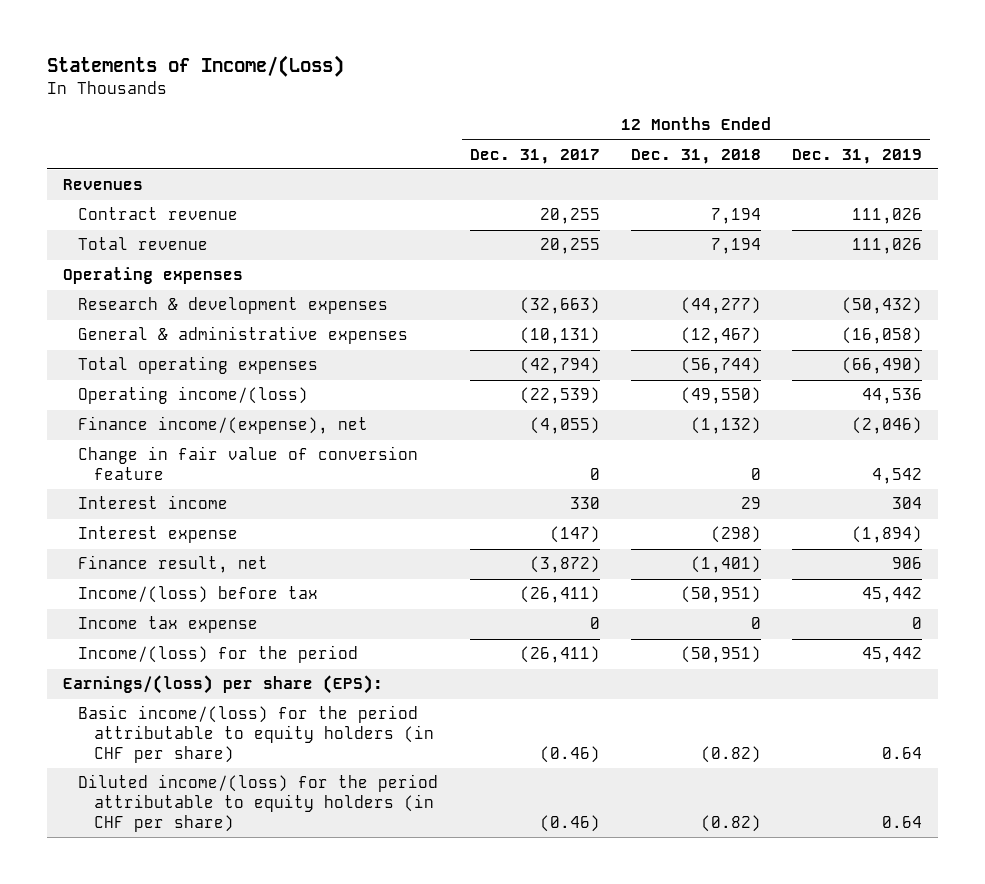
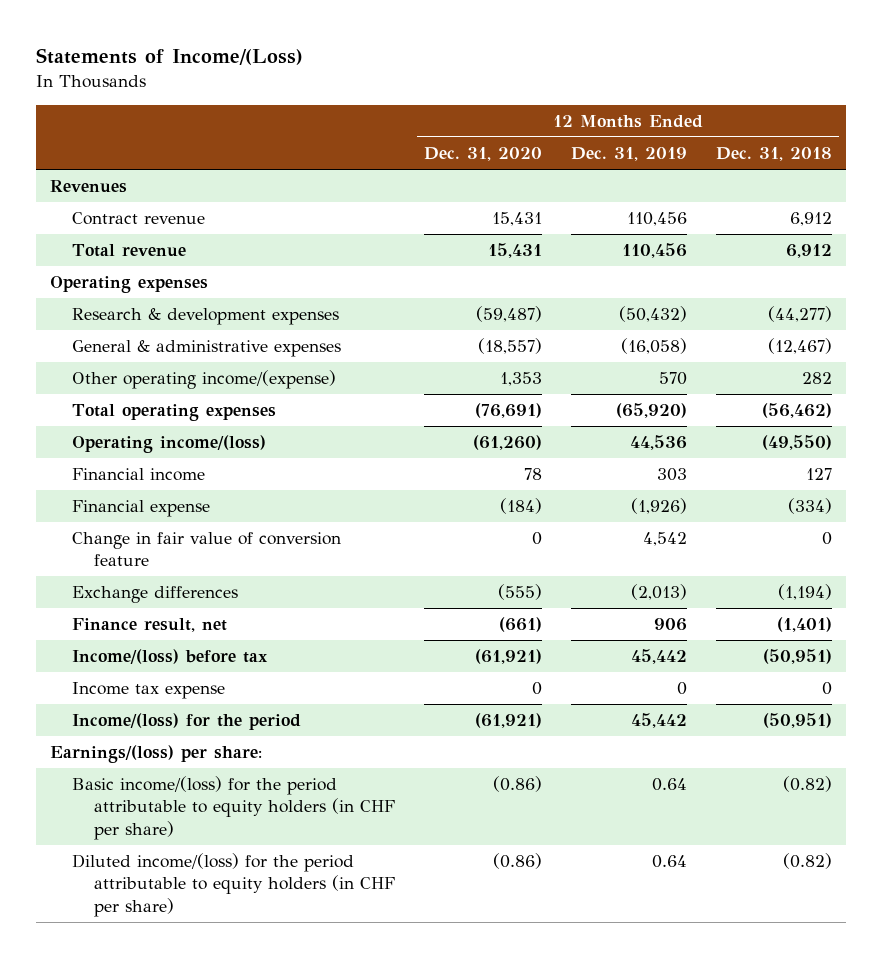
- | 12 Months Ended Dec. 31, 2017 | 12 Months Ended Dec. 31, 2018 | 12 Months Ended Dec. 31, 2019
+ | 12 Months Ended Dec. 31, 2020 | 12 Months Ended Dec. 31, 2019 | 12 Months Ended Dec. 31, 2018
- Contract revenue | 20,255 | 7,194 | 111,026
- Total revenue | 20,255 | 7,194 | 111,026
+ Contract revenue | 15,431 | 110,456 | 6,912
+ Total revenue | 15,431 | 110,456 | 6,912
- Total operating expenses | (42,794) | (56,744) | (66,490)
+ Other operating income/(expense) | 1,353 | 570 | 282
+ Total operating expenses | (76,691) | (65,920) | (56,462)
- Finance income/(expense), net | (4,055) | (1,132) | (2,046)
+ Financial income | 78 | 303 | 127
+ Financial expense | (184) | (1,926) | (334)
- Interest income | 330 | 29 | 304
- Interest expense | (147) | (298) | (1,894)
+ Exchange differences | (555) | (2,013) | (1,194)
- Earnings/(loss) per share (EPS):
+ Earnings/(loss) per share:

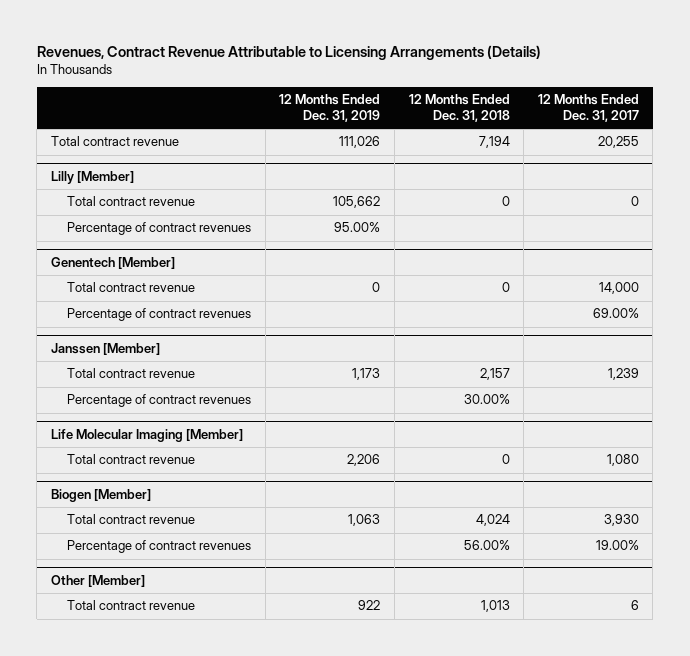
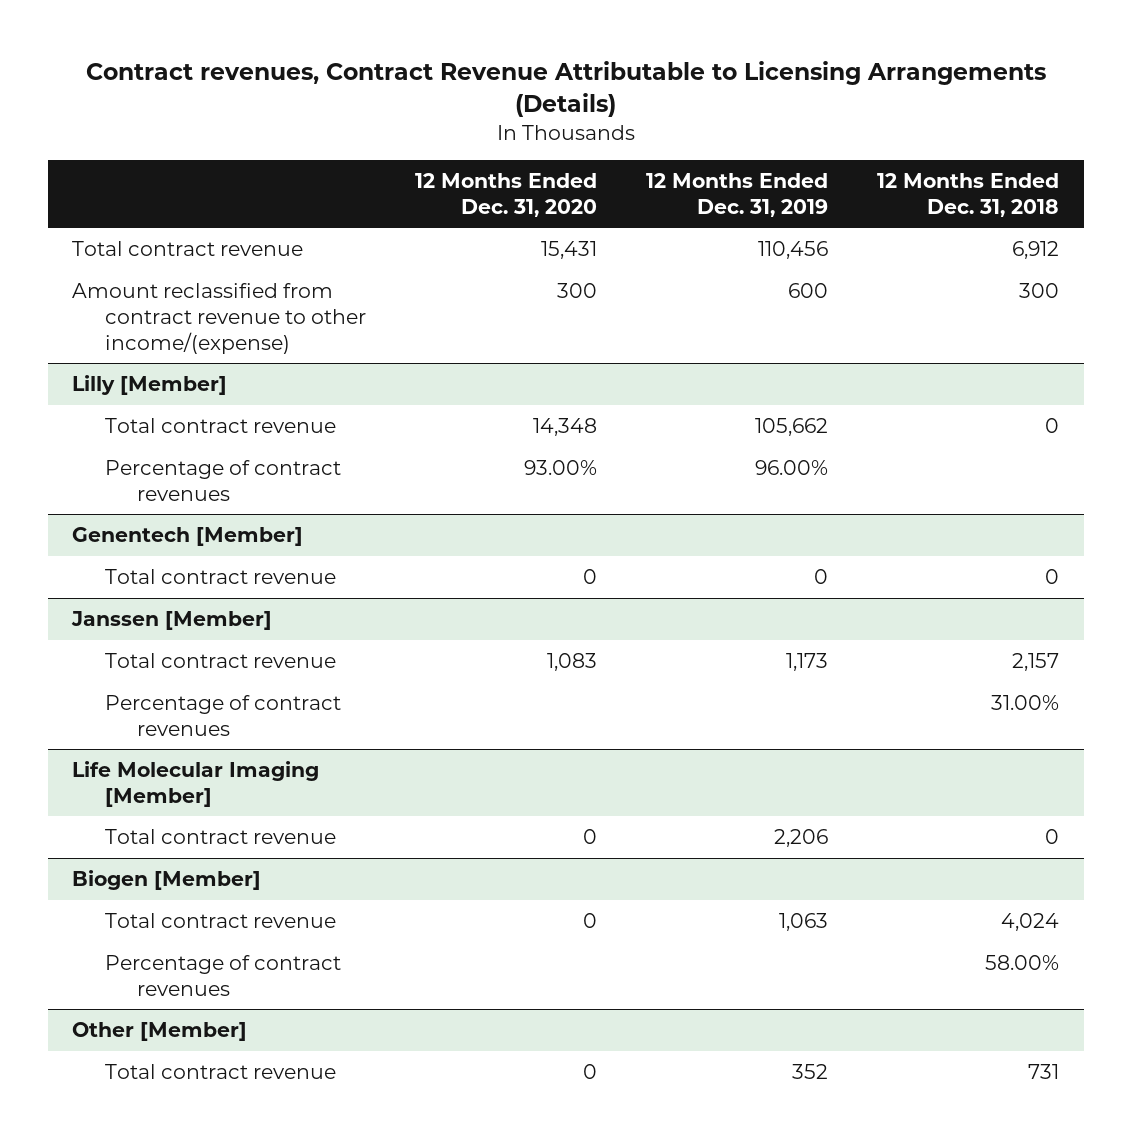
- Revenues, Contract Revenue Attributable to Licensing Arrangements (Details)
+ Contract revenues, Contract Revenue Attributable to Licensing Arrangements (Details)
- | 12 Months Ended Dec. 31, 2019 | 12 Months Ended Dec. 31, 2018 | 12 Months Ended Dec. 31, 2017
+ | 12 Months Ended Dec. 31, 2020 | 12 Months Ended Dec. 31, 2019 | 12 Months Ended Dec. 31, 2018
- Total contract revenue | 111,026 | 7,194 | 20,255
+ Total contract revenue | 15,431 | 110,456 | 6,912
+ Amount reclassified from contract revenue to other income/(expense) | 300 | 600 | 300
@ Lilly [Member]
- Percentage of contract revenues | 95.00% | |
+ Percentage of contract revenues | 93.00% | 96.00% |
@ Genentech [Member]
- Percentage of contract revenues | | | 69.00%
@ Janssen [Member]
- Percentage of contract revenues | | 30.00% |
+ Percentage of contract revenues | | | 31.00%
@ Biogen [Member]
- Percentage of contract revenues | | 56.00% | 19.00%
+ Percentage of contract revenues | | | 58.00%
@ Other [Member]
- Total contract revenue | 922 | 1,013 | 6
+ Total contract revenue | 0 | 352 | 731

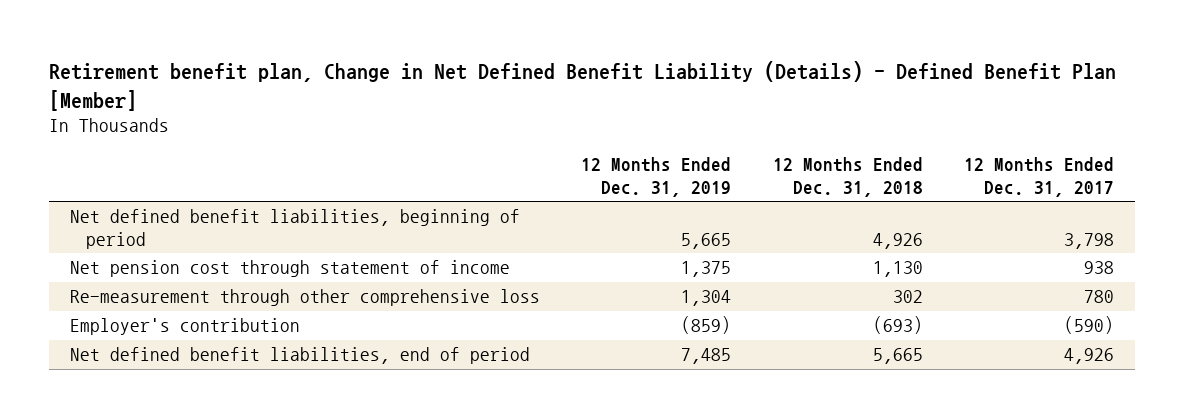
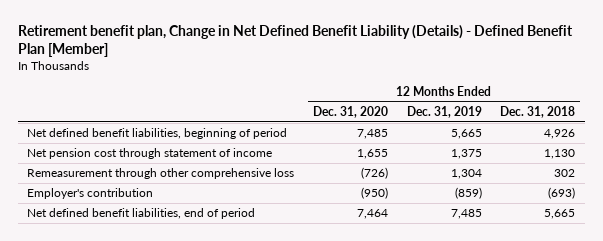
- | 12 Months Ended Dec. 31, 2019 | 12 Months Ended Dec. 31, 2018 | 12 Months Ended Dec. 31, 2017
+ | 12 Months Ended Dec. 31, 2020 | 12 Months Ended Dec. 31, 2019 | 12 Months Ended Dec. 31, 2018
- Re-measurement through other comprehensive loss | 1,304 | 302 | 780
+ Remeasurement through other comprehensive loss | (726) | 1,304 | 302

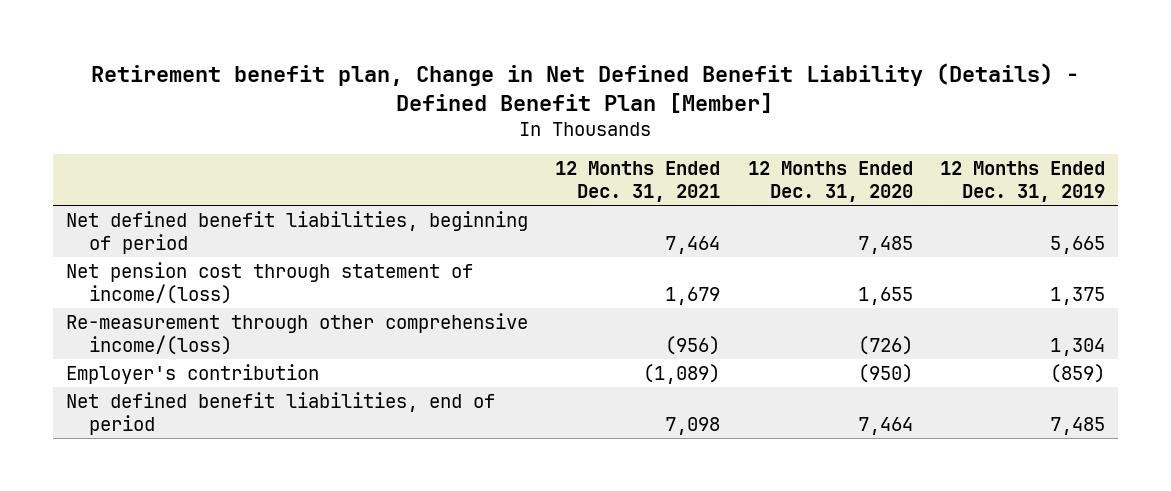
- | 12 Months Ended Dec. 31, 2020 | 12 Months Ended Dec. 31, 2019 | 12 Months Ended Dec. 31, 2018
+ | 12 Months Ended Dec. 31, 2021 | 12 Months Ended Dec. 31, 2020 | 12 Months Ended Dec. 31, 2019
- Net pension cost through statement of income | 1,655 | 1,375 | 1,130
- Remeasurement through other comprehensive loss | (726) | 1,304 | 302
+ Net pension cost through statement of income/(loss) | 1,679 | 1,655 | 1,375
+ Re-measurement through other comprehensive income/(loss) | (956) | (726) | 1,304

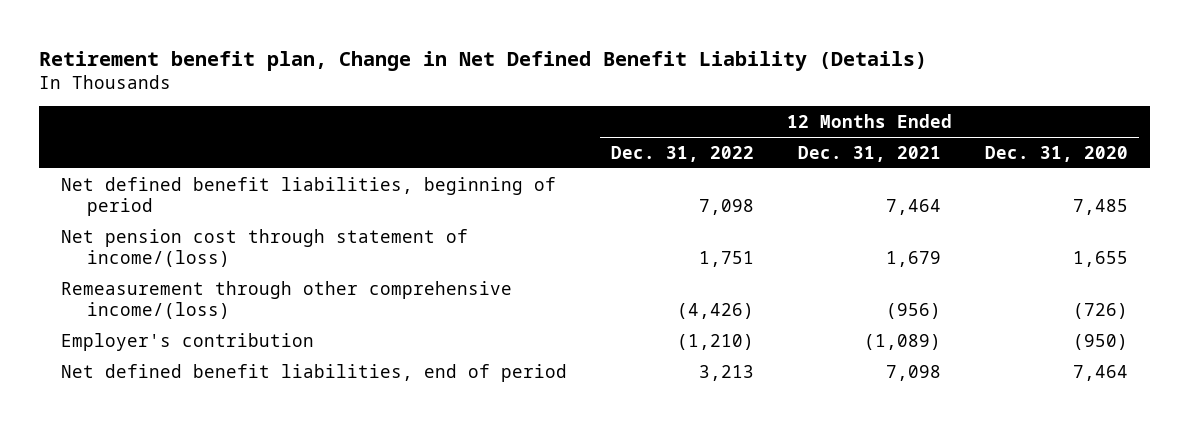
- Retirement benefit plan, Change in Net Defined Benefit Liability (Details) - Defined Benefit Plan [Member]
+ Retirement benefit plan, Change in Net Defined Benefit Liability (Details)
- | 12 Months Ended Dec. 31, 2021 | 12 Months Ended Dec. 31, 2020 | 12 Months Ended Dec. 31, 2019
+ | 12 Months Ended Dec. 31, 2022 | 12 Months Ended Dec. 31, 2021 | 12 Months Ended Dec. 31, 2020
- Re-measurement through other comprehensive income/(loss) | (956) | (726) | 1,304
+ Remeasurement through other comprehensive income/(loss) | (4,426) | (956) | (726)

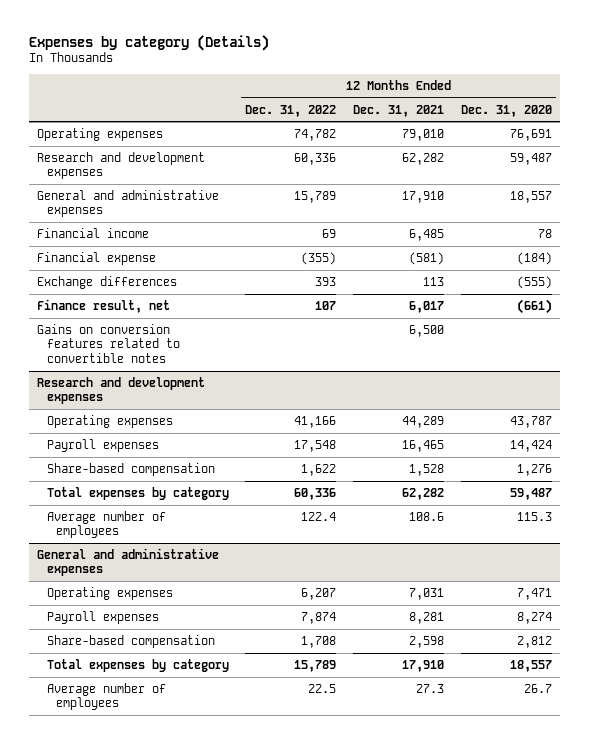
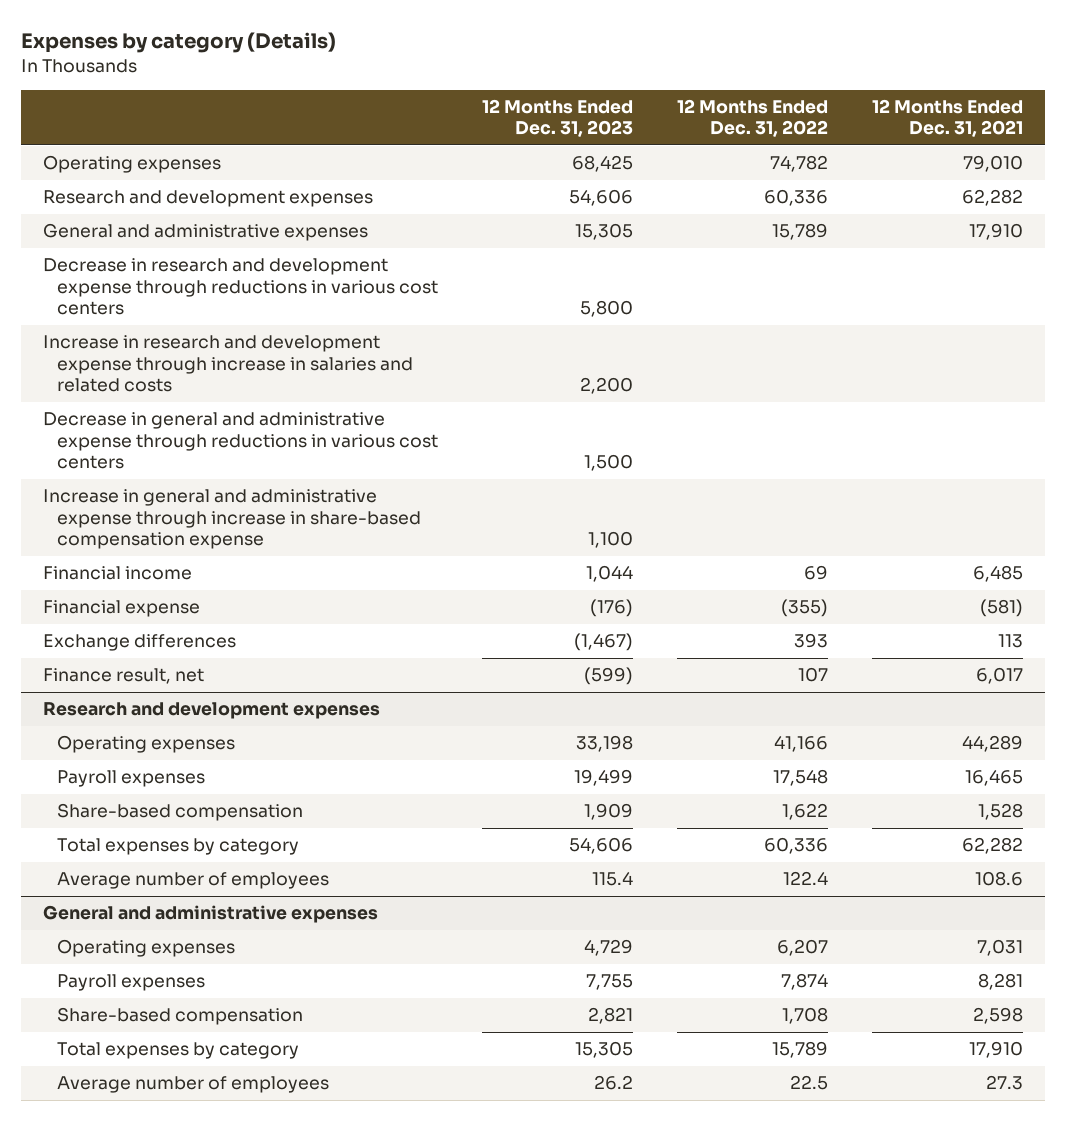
- | 12 Months Ended Dec. 31, 2022 | 12 Months Ended Dec. 31, 2021 | 12 Months Ended Dec. 31, 2020
+ | 12 Months Ended Dec. 31, 2023 | 12 Months Ended Dec. 31, 2022 | 12 Months Ended Dec. 31, 2021
+ Decrease in research and development expense through reductions in various cost centers | 5,800 | |
+ Increase in research and development expense through increase in salaries and related costs | 2,200 | |
+ Decrease in general and administrative expense through reductions in various cost centers | 1,500 | |
+ Increase in general and administrative expense through increase in share-based compensation expense | 1,100 | |
- Gains on conversion features related to convertible notes | | 6,500 |

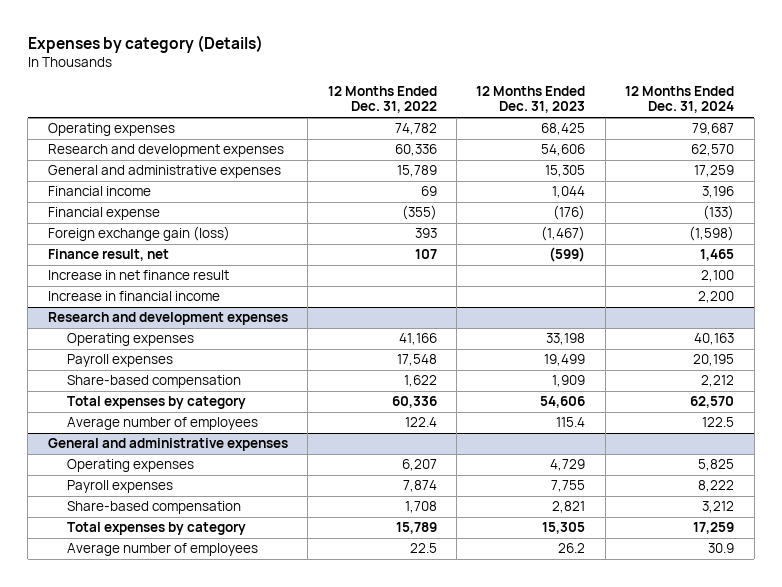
- | 12 Months Ended Dec. 31, 2023 | 12 Months Ended Dec. 31, 2022 | 12 Months Ended Dec. 31, 2021
+ | 12 Months Ended Dec. 31, 2022 | 12 Months Ended Dec. 31, 2023 | 12 Months Ended Dec. 31, 2024
- Decrease in research and development expense through reductions in various cost centers | 5,800 | |
- Increase in research and development expense through increase in salaries and related costs | 2,200 | |
- Decrease in general and administrative expense through reductions in various cost centers | 1,500 | |
- Increase in general and administrative expense through increase in share-based compensation expense | 1,100 | |
- Exchange differences | (1,467) | 393 | 113
+ Foreign exchange gain (loss) | 393 | (1,467) | (1,598)
+ Increase in net finance result | | | 2,100
+ Increase in financial income | | | 2,200

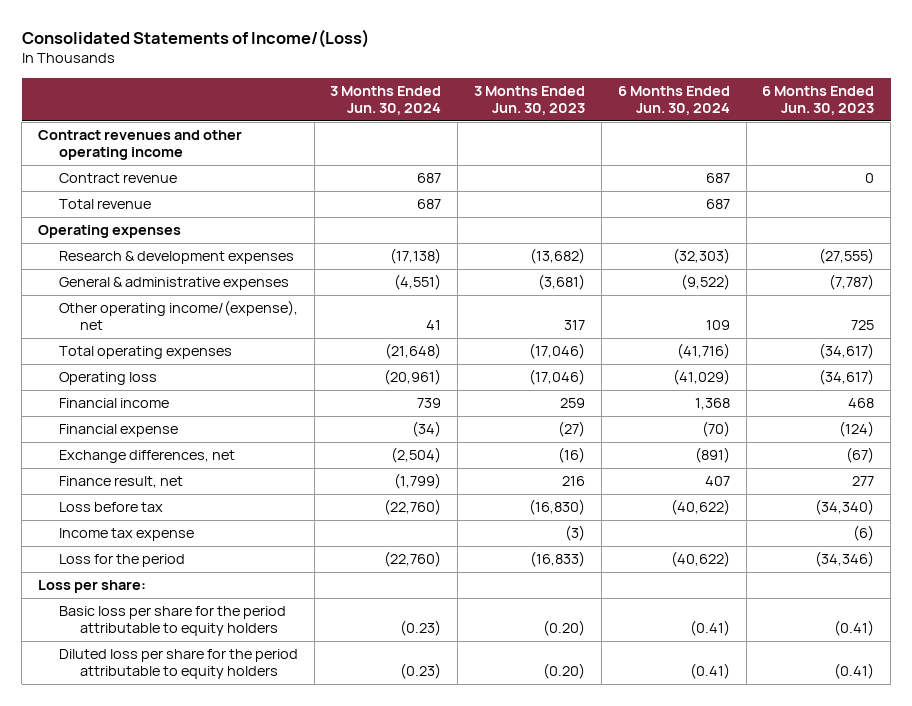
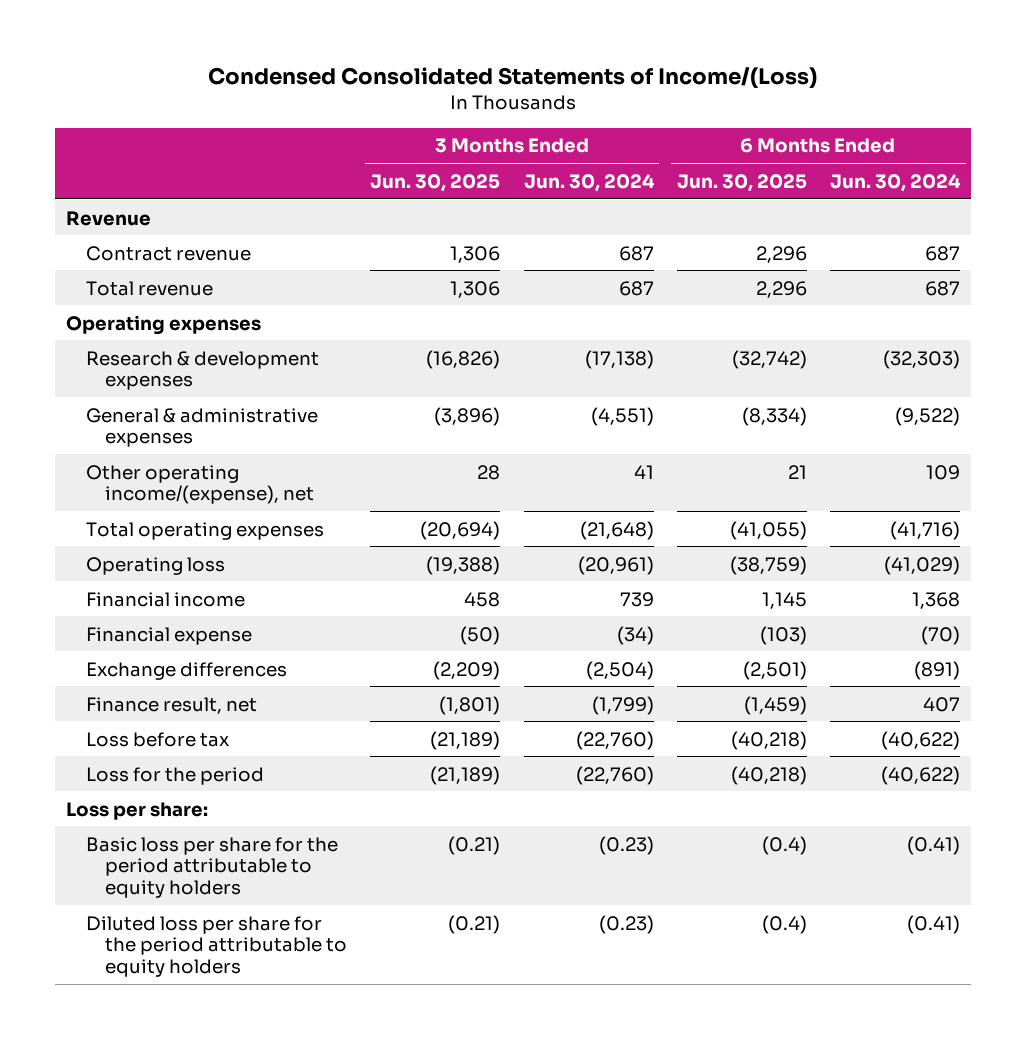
- Consolidated Statements of Income/(Loss)
+ Condensed Consolidated Statements of Income/(Loss)
- | 3 Months Ended Jun. 30, 2024 | 3 Months Ended Jun. 30, 2023 | 6 Months Ended Jun. 30, 2024 | 6 Months Ended Jun. 30, 2023
+ | 3 Months Ended Jun. 30, 2025 | 3 Months Ended Jun. 30, 2024 | 6 Months Ended Jun. 30, 2025 | 6 Months Ended Jun. 30, 2024
- Contract revenues and other operating income
+ Revenue
- Exchange differences, net | (2,504) | (16) | (891) | (67)
+ Exchange differences | (2,209) | (2,504) | (2,501) | (891)
- Income tax expense | | (3) | | (6)

